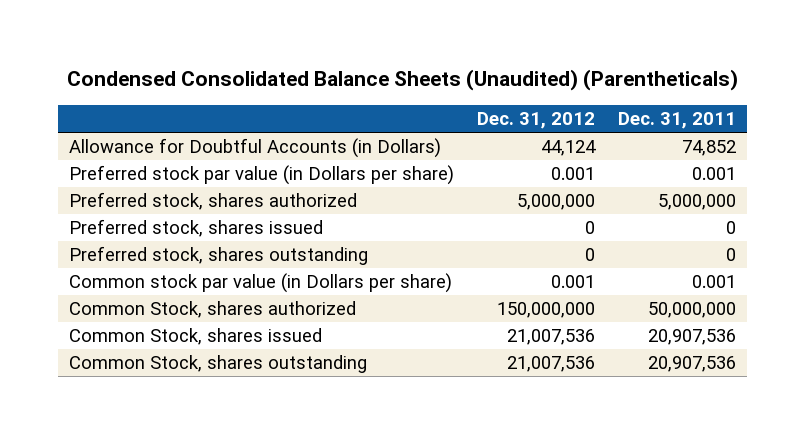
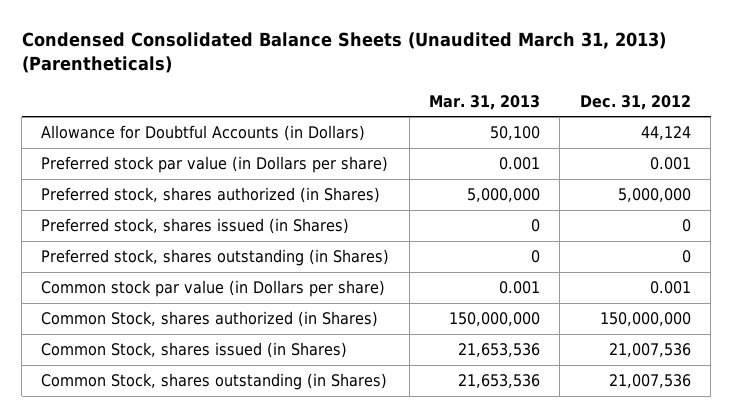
- Condensed Consolidated Balance Sheets (Unaudited) (Parentheticals)
+ Condensed Consolidated Balance Sheets (Unaudited March 31, 2013) (Parentheticals)
- | Dec. 31, 2012 | Dec. 31, 2011
+ | Mar. 31, 2013 | Dec. 31, 2012
- Preferred stock, shares authorized | 5,000,000 | 5,000,000
- Preferred stock, shares issued | 0 | 0
- Preferred stock, shares outstanding | 0 | 0
+ Preferred stock, shares authorized (in Shares) | 5,000,000 | 5,000,000
+ Preferred stock, shares issued (in Shares) | 0 | 0
+ Preferred stock, shares outstanding (in Shares) | 0 | 0
- Common Stock, shares authorized | 150,000,000 | 50,000,000
- Common Stock, shares issued | 21,007,536 | 20,907,536
- Common Stock, shares outstanding | 21,007,536 | 20,907,536
+ Common Stock, shares authorized (in Shares) | 150,000,000 | 150,000,000
+ Common Stock, shares issued (in Shares) | 21,653,536 | 21,007,536
+ Common Stock, shares outstanding (in Shares) | 21,653,536 | 21,007,536

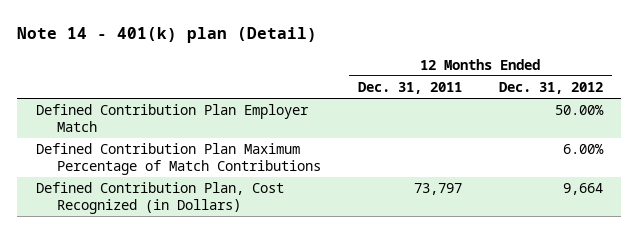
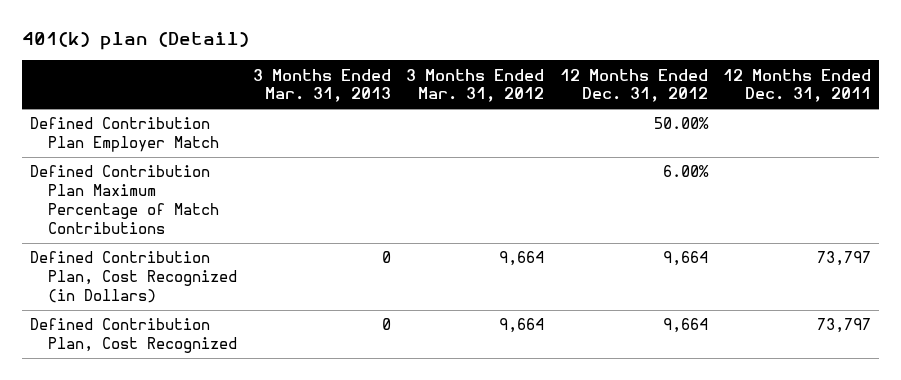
- Note 14 - 401(k) plan (Detail)
+ 401(k) plan (Detail)
- | 12 Months Ended Dec. 31, 2011 | 12 Months Ended Dec. 31, 2012
+ | 3 Months Ended Mar. 31, 2013 | 3 Months Ended Mar. 31, 2012 | 12 Months Ended Dec. 31, 2012 | 12 Months Ended Dec. 31, 2011
+ Defined Contribution Plan, Cost Recognized | 0 | 9,664 | 9,664 | 73,797

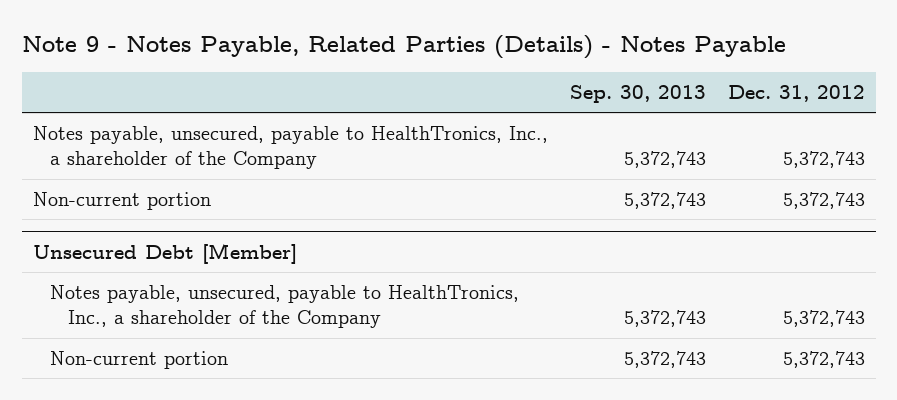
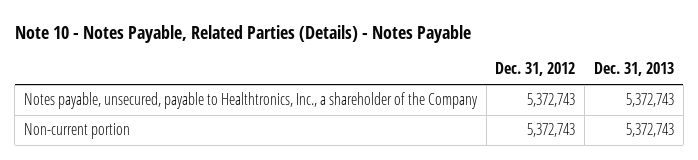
- Note 9 - Notes Payable, Related Parties (Details) - Notes Payable
+ Note 10 - Notes Payable, Related Parties (Details) - Notes Payable
- | Sep. 30, 2013 | Dec. 31, 2012
+ | Dec. 31, 2012 | Dec. 31, 2013
- Notes payable, unsecured, payable to HealthTronics, Inc., a shareholder of the Company | 5,372,743 | 5,372,743
- Non-current portion | 5,372,743 | 5,372,743
- Unsecured Debt [Member]
- Notes payable, unsecured, payable to HealthTronics, Inc., a shareholder of the Company | 5,372,743 | 5,372,743
+ Notes payable, unsecured, payable to Healthtronics, Inc., a shareholder of the Company | 5,372,743 | 5,372,743

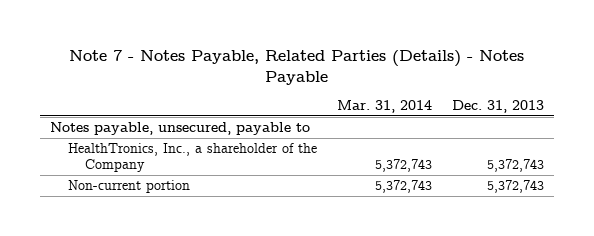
- Note 10 - Notes Payable, Related Parties (Details) - Notes Payable
+ Note 7 - Notes Payable, Related Parties (Details) - Notes Payable
- | Dec. 31, 2012 | Dec. 31, 2013
+ | Mar. 31, 2014 | Dec. 31, 2013
- Notes payable, unsecured, payable to Healthtronics, Inc., a shareholder of the Company | 5,372,743 | 5,372,743
+ Notes payable, unsecured, payable to
+ HealthTronics, Inc., a shareholder of the Company | 5,372,743 | 5,372,743

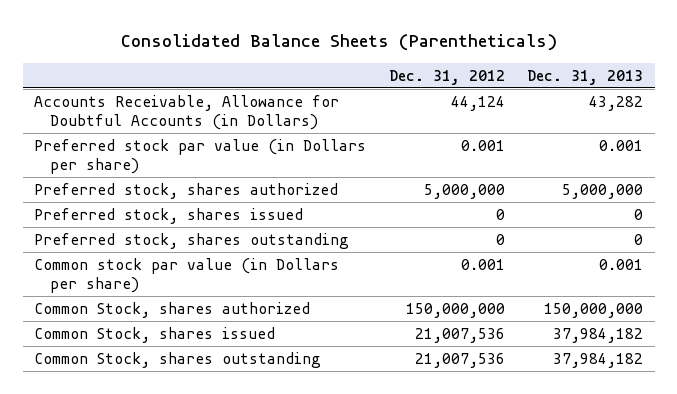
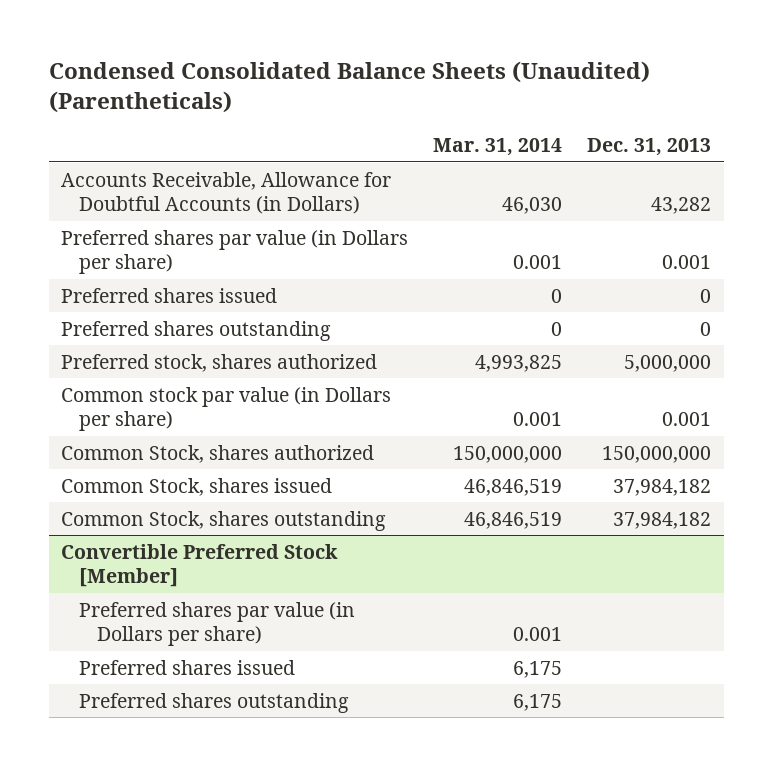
- Consolidated Balance Sheets (Parentheticals)
+ Condensed Consolidated Balance Sheets (Unaudited) (Parentheticals)
- | Dec. 31, 2012 | Dec. 31, 2013
+ | Mar. 31, 2014 | Dec. 31, 2013
- Preferred stock par value (in Dollars per share) | 0.001 | 0.001
+ Preferred shares par value (in Dollars per share) | 0.001 | 0.001
+ Preferred shares issued | 0 | 0
+ Preferred shares outstanding | 0 | 0
- Preferred stock, shares issued | 0 | 0
- Preferred stock, shares outstanding | 0 | 0
+ Convertible Preferred Stock [Member]
+ Preferred shares par value (in Dollars per share) | 0.001 |
+ Preferred shares issued | 6,175 |
+ Preferred shares outstanding | 6,175 |

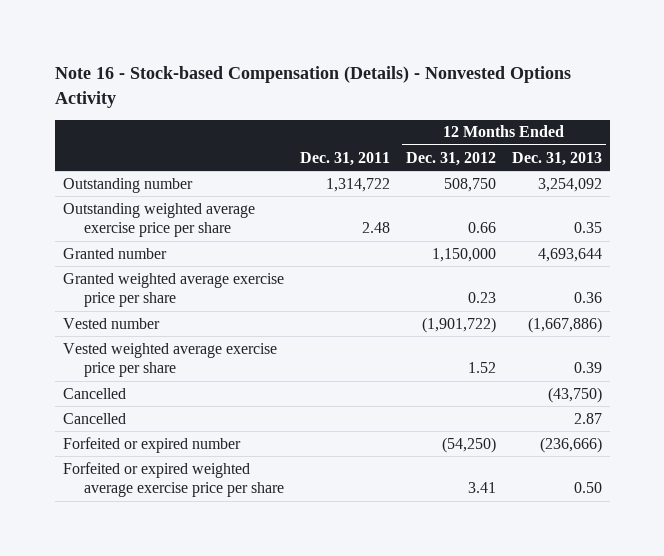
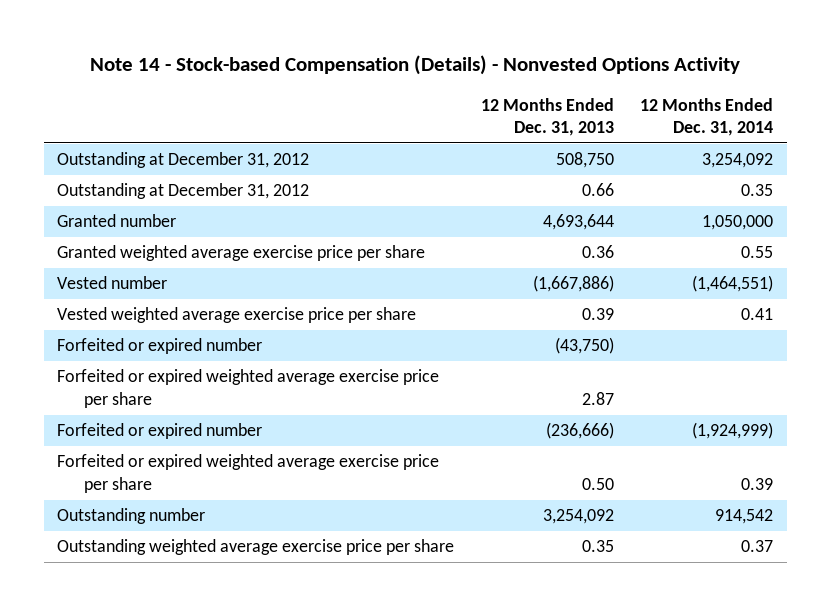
- Note 16 - Stock-based Compensation (Details) - Nonvested Options Activity
+ Note 14 - Stock-based Compensation (Details) - Nonvested Options Activity
- | Dec. 31, 2011 | 12 Months Ended Dec. 31, 2012 | 12 Months Ended Dec. 31, 2013
+ | 12 Months Ended Dec. 31, 2013 | 12 Months Ended Dec. 31, 2014
+ Outstanding at December 31, 2012 | 508,750 | 3,254,092
+ Outstanding at December 31, 2012 | 0.66 | 0.35
- Cancelled | | | (43,750)
- Cancelled | | | 2.87
+ Forfeited or expired number | (43,750) |
+ Forfeited or expired weighted average exercise price per share | 2.87 |
moved down: Outstanding number | 3,254,092 | 914,542
moved down: Outstanding weighted average exercise price per share | 0.35 | 0.37

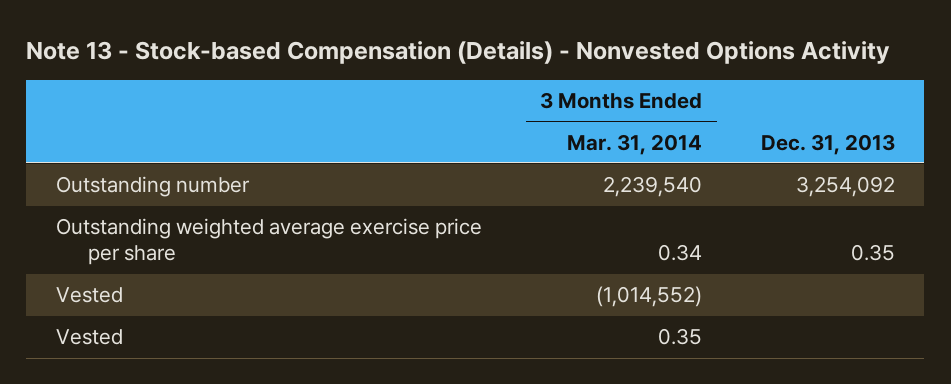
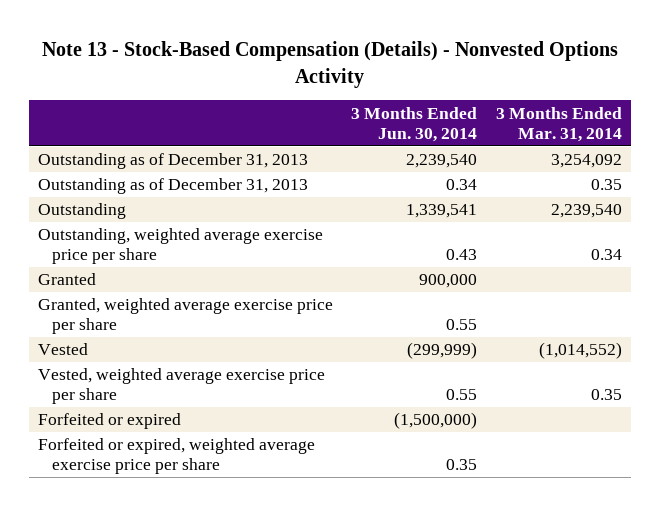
- Note 13 - Stock-based Compensation (Details) - Nonvested Options Activity
+ Note 13 - Stock-Based Compensation (Details) - Nonvested Options Activity
- | 3 Months Ended Mar. 31, 2014 | Dec. 31, 2013
+ | 3 Months Ended Jun. 30, 2014 | 3 Months Ended Mar. 31, 2014
- Outstanding number | 2,239,540 | 3,254,092
- Outstanding weighted average exercise price per share | 0.34 | 0.35
+ Outstanding as of December 31, 2013 | 2,239,540 | 3,254,092
+ Outstanding as of December 31, 2013 | 0.34 | 0.35
+ Outstanding | 1,339,541 | 2,239,540
+ Outstanding, weighted average exercise price per share | 0.43 | 0.34
+ Granted | 900,000 |
+ Granted, weighted average exercise price per share | 0.55 |
- Vested | 0.35 |
+ Vested, weighted average exercise price per share | 0.55 | 0.35
+ Forfeited or expired | (1,500,000) |
+ Forfeited or expired, weighted average exercise price per share | 0.35 |

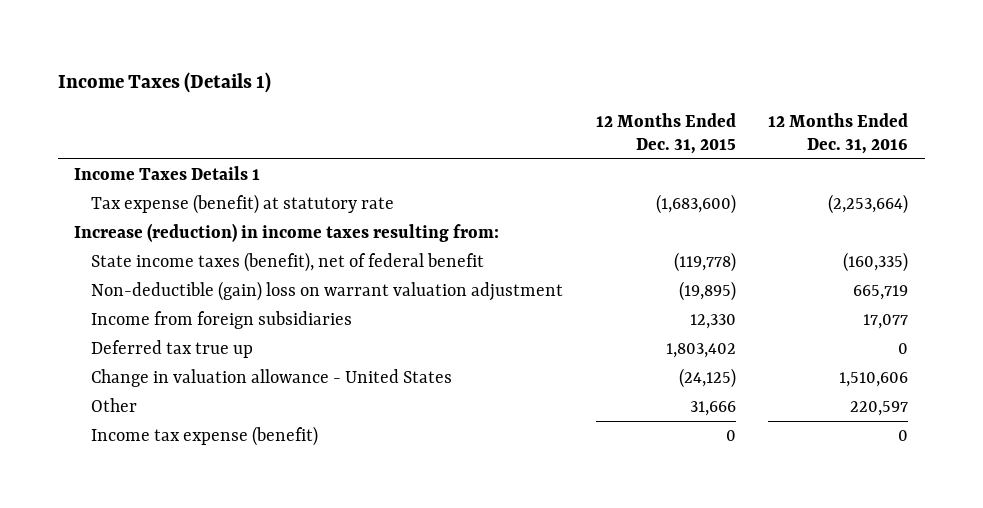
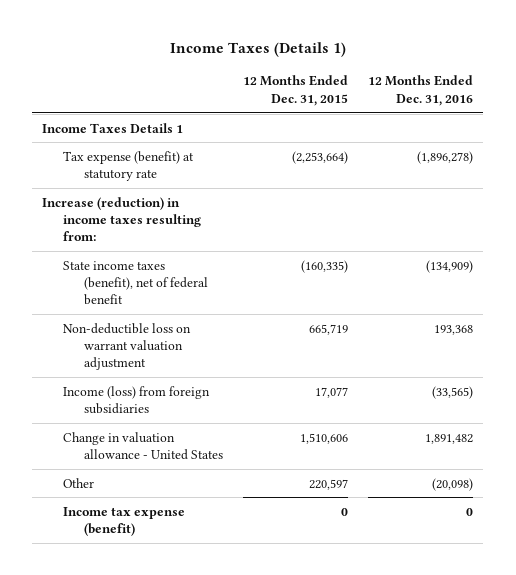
- Tax expense (benefit) at statutory rate | (1,683,600) | (2,253,664)
+ Tax expense (benefit) at statutory rate | (2,253,664) | (1,896,278)
- State income taxes (benefit), net of federal benefit | (119,778) | (160,335)
- Non-deductible (gain) loss on warrant valuation adjustment | (19,895) | 665,719
- Income from foreign subsidiaries | 12,330 | 17,077
- Deferred tax true up | 1,803,402 | 0
- Change in valuation allowance - United States | (24,125) | 1,510,606
- Other | 31,666 | 220,597
+ State income taxes (benefit), net of federal benefit | (160,335) | (134,909)
+ Non-deductible loss on warrant valuation adjustment | 665,719 | 193,368
+ Income (loss) from foreign subsidiaries | 17,077 | (33,565)
+ Change in valuation allowance - United States | 1,510,606 | 1,891,482
+ Other | 220,597 | (20,098)

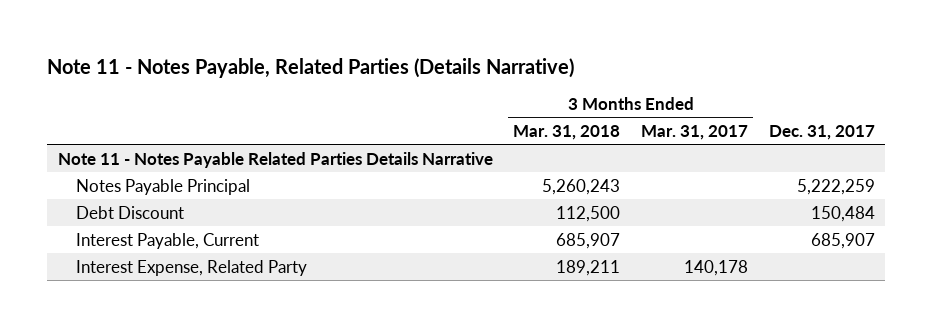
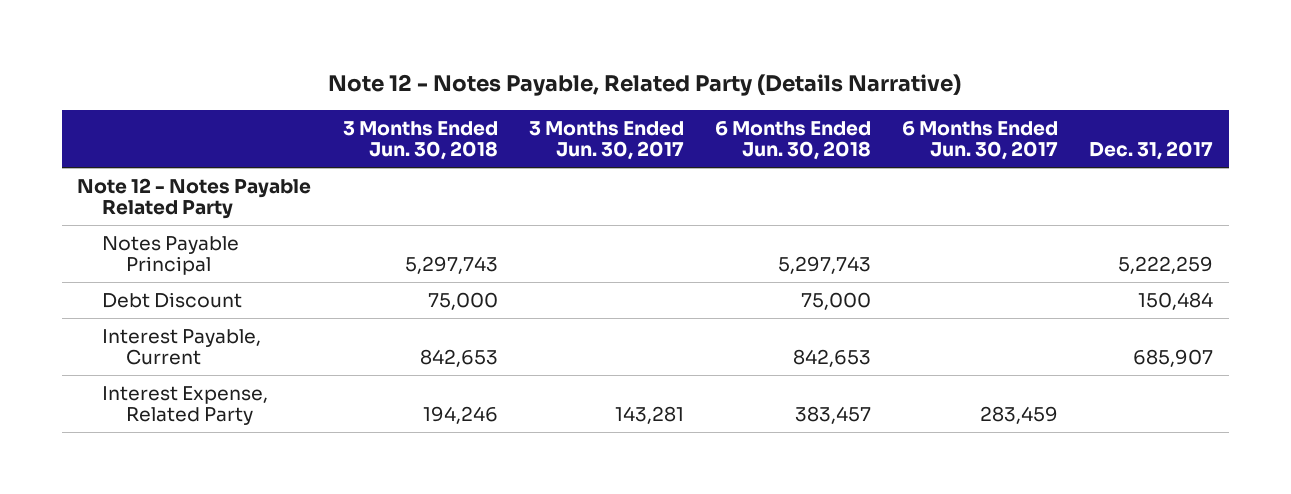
- Note 11 - Notes Payable, Related Parties (Details Narrative)
+ Note 12 - Notes Payable, Related Party (Details Narrative)
- | 3 Months Ended Mar. 31, 2018 | 3 Months Ended Mar. 31, 2017 | Dec. 31, 2017
+ | 3 Months Ended Jun. 30, 2018 | 3 Months Ended Jun. 30, 2017 | 6 Months Ended Jun. 30, 2018 | 6 Months Ended Jun. 30, 2017 | Dec. 31, 2017
- Note 11 - Notes Payable Related Parties Details Narrative
+ Note 12 - Notes Payable Related Party

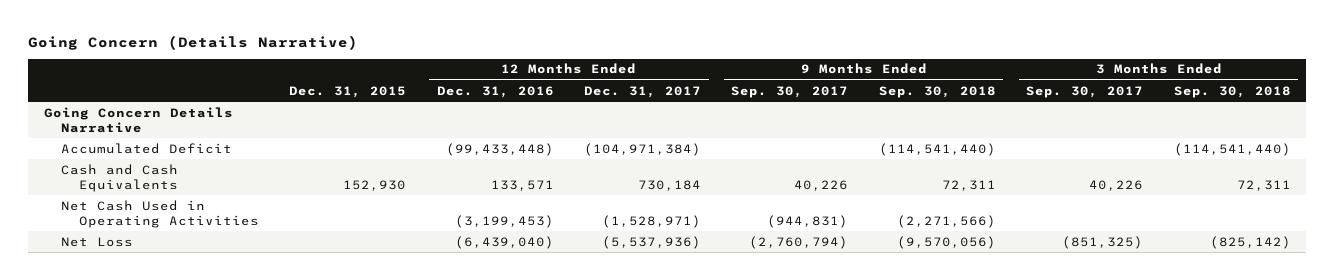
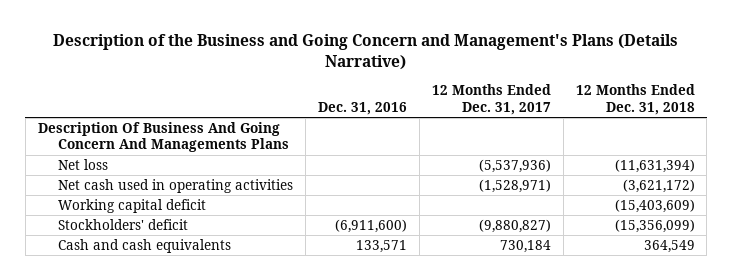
- Going Concern (Details Narrative)
+ Description of the Business and Going Concern and Management's Plans (Details Narrative)
- | Dec. 31, 2015 | 12 Months Ended Dec. 31, 2016 | 12 Months Ended Dec. 31, 2017 | 9 Months Ended Sep. 30, 2017 | 9 Months Ended Sep. 30, 2018 | 3 Months Ended Sep. 30, 2017 | 3 Months Ended Sep. 30, 2018
+ | Dec. 31, 2016 | 12 Months Ended Dec. 31, 2017 | 12 Months Ended Dec. 31, 2018
- Going Concern Details Narrative
- Accumulated Deficit | | (99,433,448) | (104,971,384) | | (114,541,440) | | (114,541,440)
- Cash and Cash Equivalents | 152,930 | 133,571 | 730,184 | 40,226 | 72,311 | 40,226 | 72,311
- Net Cash Used in Operating Activities | | (3,199,453) | (1,528,971) | (944,831) | (2,271,566) | |
- Net Loss | | (6,439,040) | (5,537,936) | (2,760,794) | (9,570,056) | (851,325) | (825,142)
+ Description Of Business And Going Concern And Managements Plans
+ Net loss | | (5,537,936) | (11,631,394)
+ Net cash used in operating activities | | (1,528,971) | (3,621,172)
+ Working capital deficit | | | (15,403,609)
+ Stockholders' deficit | (6,911,600) | (9,880,827) | (15,356,099)
+ Cash and cash equivalents | 133,571 | 730,184 | 364,549

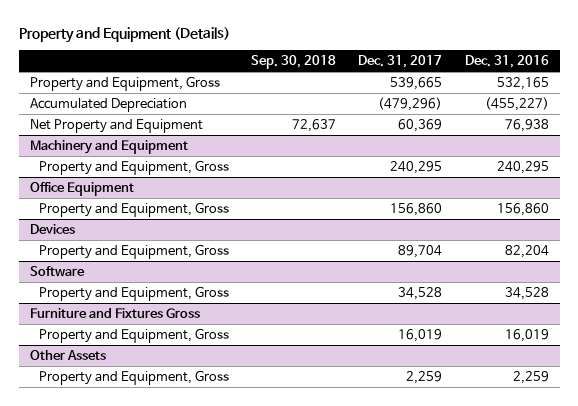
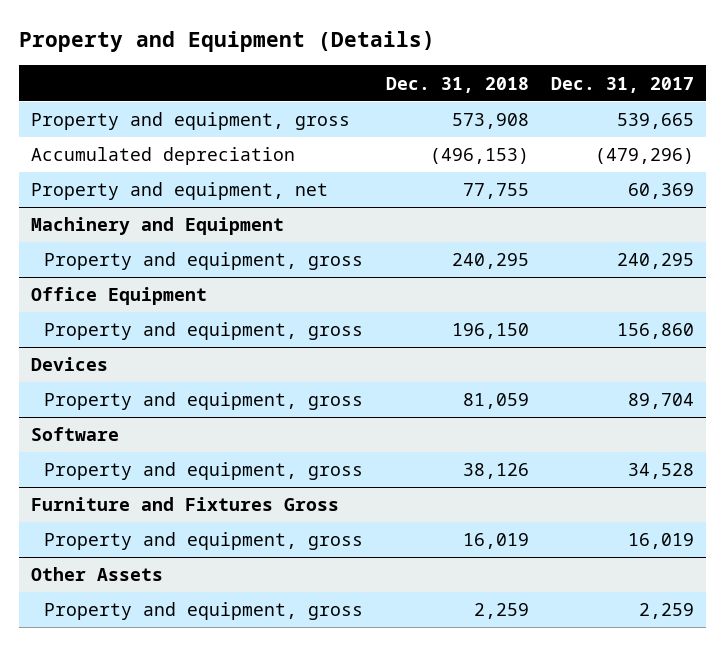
- | Sep. 30, 2018 | Dec. 31, 2017 | Dec. 31, 2016
+ | Dec. 31, 2018 | Dec. 31, 2017
- Property and Equipment, Gross | | 539,665 | 532,165
- Accumulated Depreciation | | (479,296) | (455,227)
- Net Property and Equipment | 72,637 | 60,369 | 76,938
+ Property and equipment, gross | 573,908 | 539,665
+ Accumulated depreciation | (496,153) | (479,296)
+ Property and equipment, net | 77,755 | 60,369
@ Machinery and Equipment
- Property and Equipment, Gross | | 240,295 | 240,295
+ Property and equipment, gross | 240,295 | 240,295
@ Office Equipment
- Property and Equipment, Gross | | 156,860 | 156,860
+ Property and equipment, gross | 196,150 | 156,860
@ Devices
- Property and Equipment, Gross | | 89,704 | 82,204
+ Property and equipment, gross | 81,059 | 89,704
@ Software
- Property and Equipment, Gross | | 34,528 | 34,528
+ Property and equipment, gross | 38,126 | 34,528
@ Furniture and Fixtures Gross
- Property and Equipment, Gross | | 16,019 | 16,019
+ Property and equipment, gross | 16,019 | 16,019
@ Other Assets
- Property and Equipment, Gross | | 2,259 | 2,259
+ Property and equipment, gross | 2,259 | 2,259

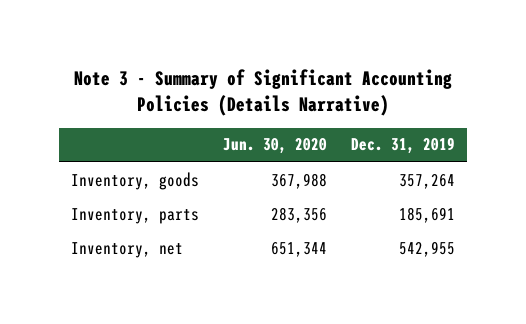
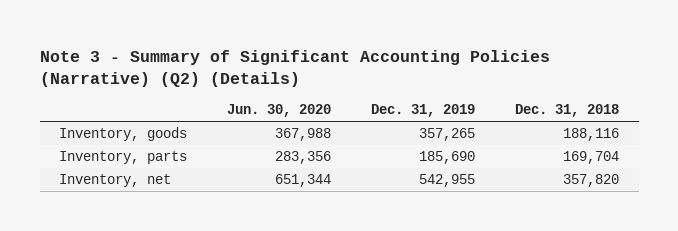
- Note 3 - Summary of Significant Accounting Policies (Details Narrative)
+ Note 3 - Summary of Significant Accounting Policies (Narrative) (Q2) (Details)
- | Jun. 30, 2020 | Dec. 31, 2019
+ | Jun. 30, 2020 | Dec. 31, 2019 | Dec. 31, 2018
- Inventory, goods | 367,988 | 357,264
- Inventory, parts | 283,356 | 185,691
+ Inventory, goods | 367,988 | 357,265 | 188,116
+ Inventory, parts | 283,356 | 185,690 | 169,704

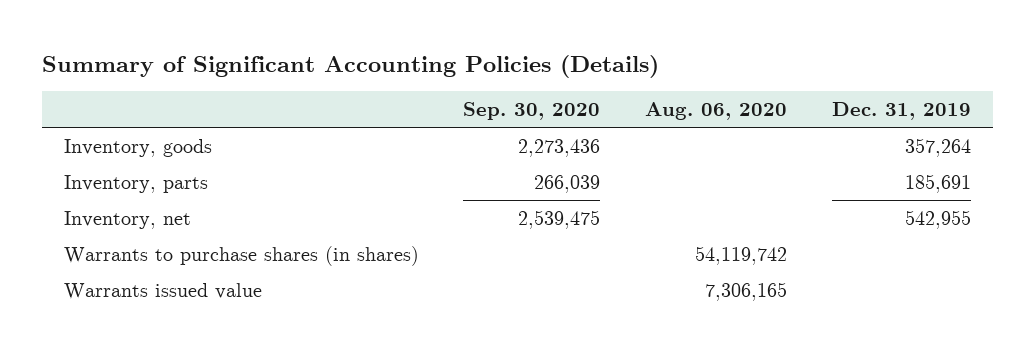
- Note 3 - Summary of Significant Accounting Policies (Narrative) (Q2) (Details)
+ Summary of Significant Accounting Policies (Details)
- | Jun. 30, 2020 | Dec. 31, 2019 | Dec. 31, 2018
+ | Sep. 30, 2020 | Aug. 06, 2020 | Dec. 31, 2019
- Inventory, goods | 367,988 | 357,265 | 188,116
- Inventory, parts | 283,356 | 185,690 | 169,704
+ Inventory, goods | 2,273,436 | | 357,264
+ Inventory, parts | 266,039 | | 185,691
+ Warrants to purchase shares (in shares) | | 54,119,742 |
+ Warrants issued value | | 7,306,165 |

